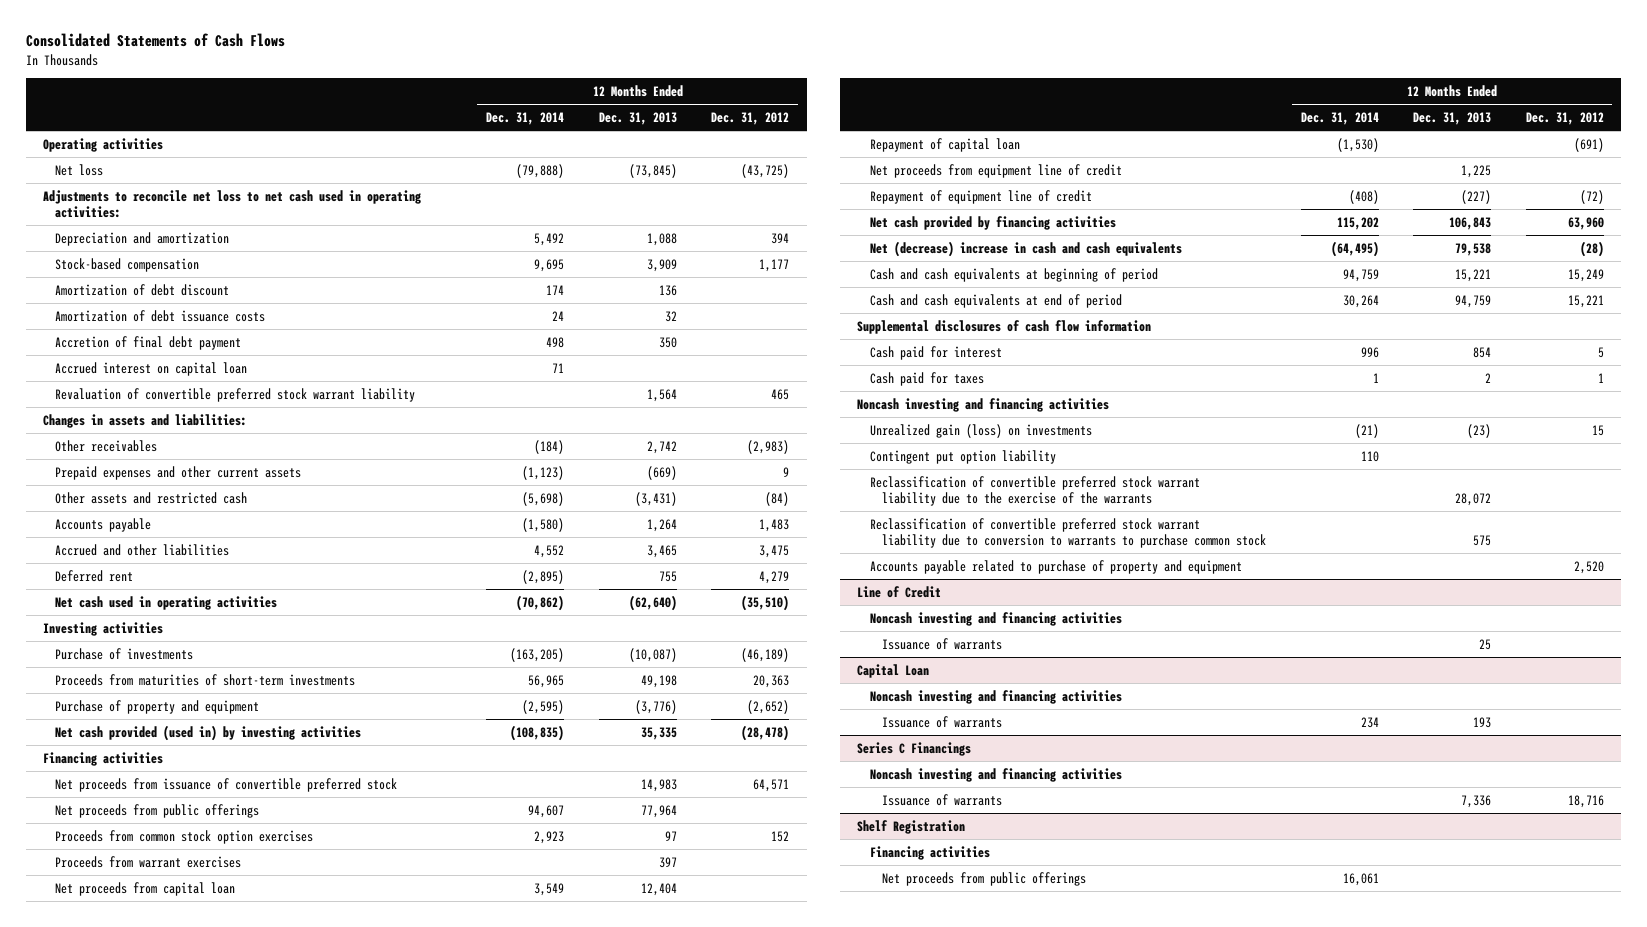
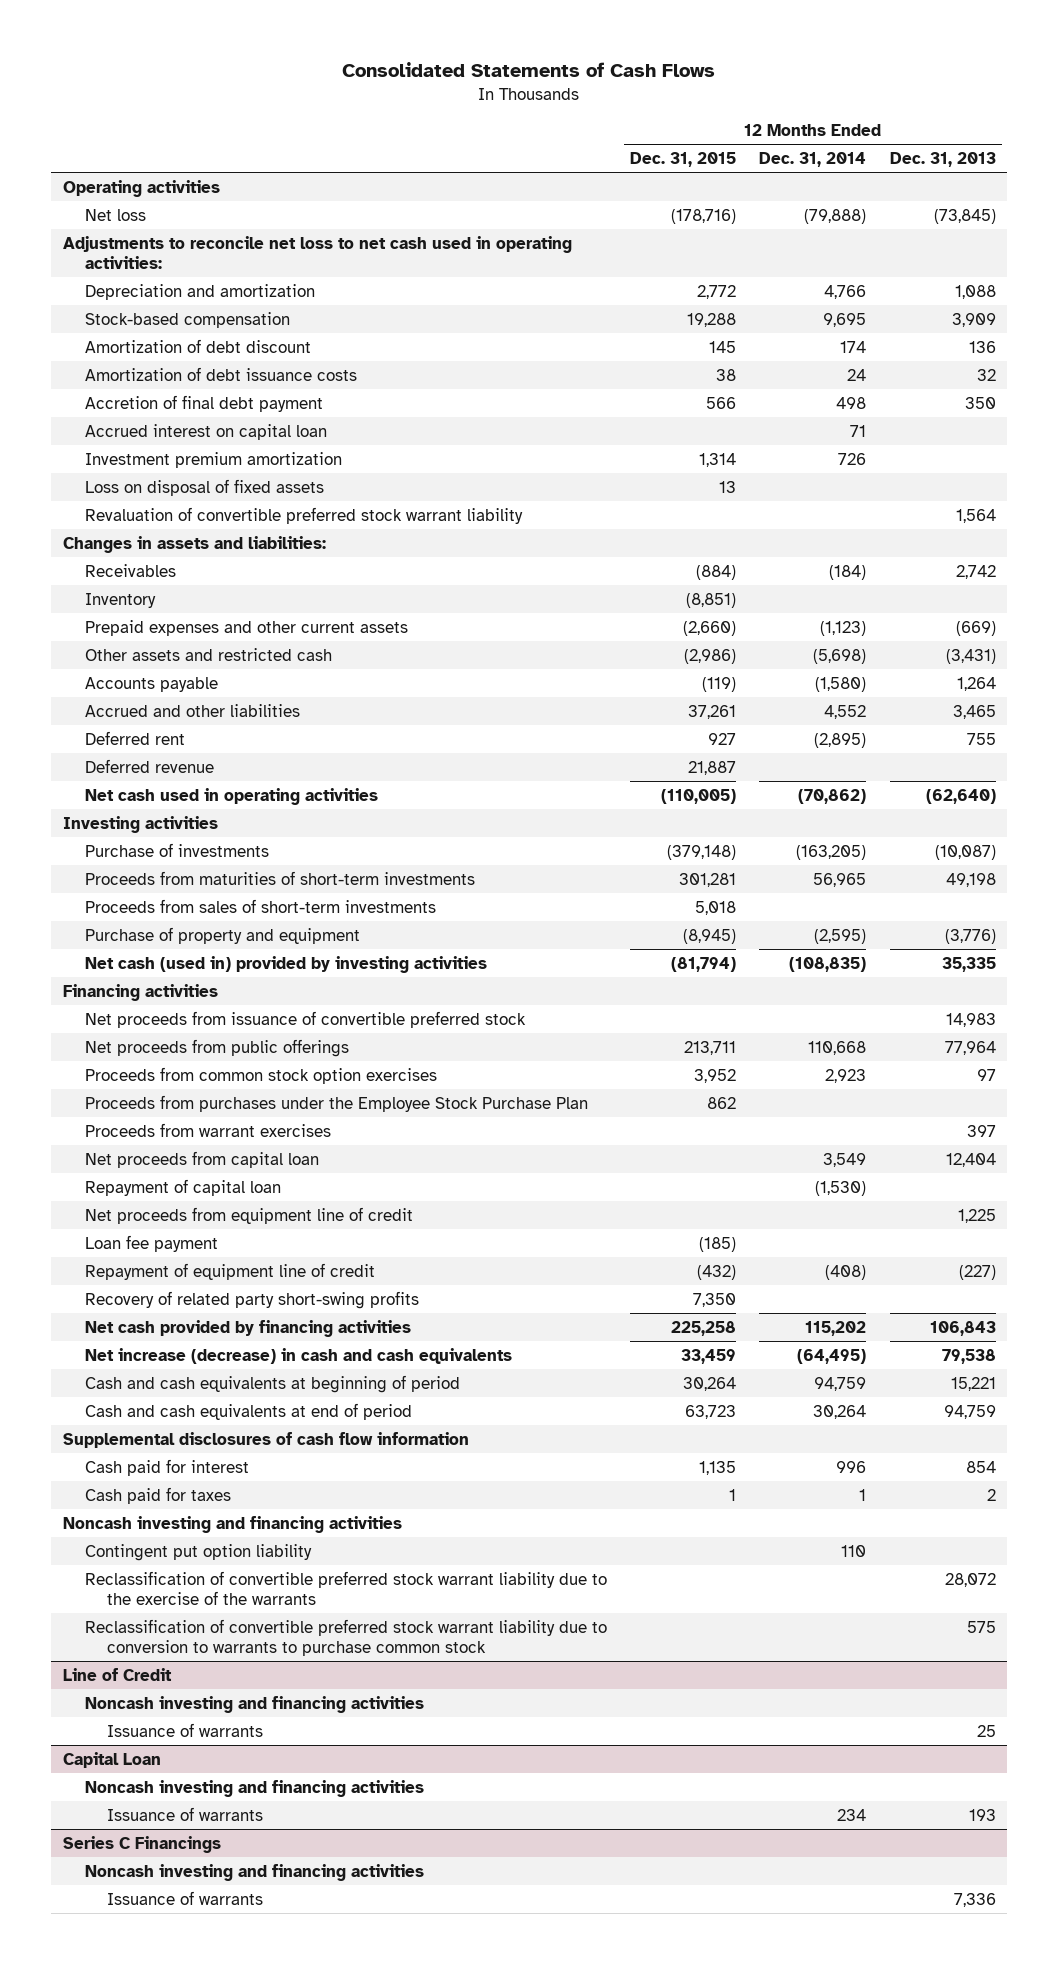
- | 12 Months Ended Dec. 31, 2014 | 12 Months Ended Dec. 31, 2013 | 12 Months Ended Dec. 31, 2012
+ | 12 Months Ended Dec. 31, 2015 | 12 Months Ended Dec. 31, 2014 | 12 Months Ended Dec. 31, 2013
- Depreciation and amortization | 5,492 | 1,088 | 394
+ Depreciation and amortization | 2,772 | 4,766 | 1,088
+ Investment premium amortization | 1,314 | 726 |
+ Loss on disposal of fixed assets | 13 | |
- Other receivables | (184) | 2,742 | (2,983)
+ Receivables | (884) | (184) | 2,742
+ Inventory | (8,851) | |
+ Deferred revenue | 21,887 | |
+ Proceeds from sales of short-term investments | 5,018 | |
- Net cash provided (used in) by investing activities | (108,835) | 35,335 | (28,478)
+ Net cash (used in) provided by investing activities | (81,794) | (108,835) | 35,335
- Net proceeds from public offerings | 94,607 | 77,964 |
+ Net proceeds from public offerings | 213,711 | 110,668 | 77,964
+ Proceeds from purchases under the Employee Stock Purchase Plan | 862 | |
+ Loan fee payment | (185) | |
+ Recovery of related party short-swing profits | 7,350 | |
- Net (decrease) increase in cash and cash equivalents | (64,495) | 79,538 | (28)
+ Net increase (decrease) in cash and cash equivalents | 33,459 | (64,495) | 79,538
- Unrealized gain (loss) on investments | (21) | (23) | 15
- Accounts payable related to purchase of property and equipment | | | 2,520
- Shelf Registration
- Financing activities
- Net proceeds from public offerings | 16,061 | |

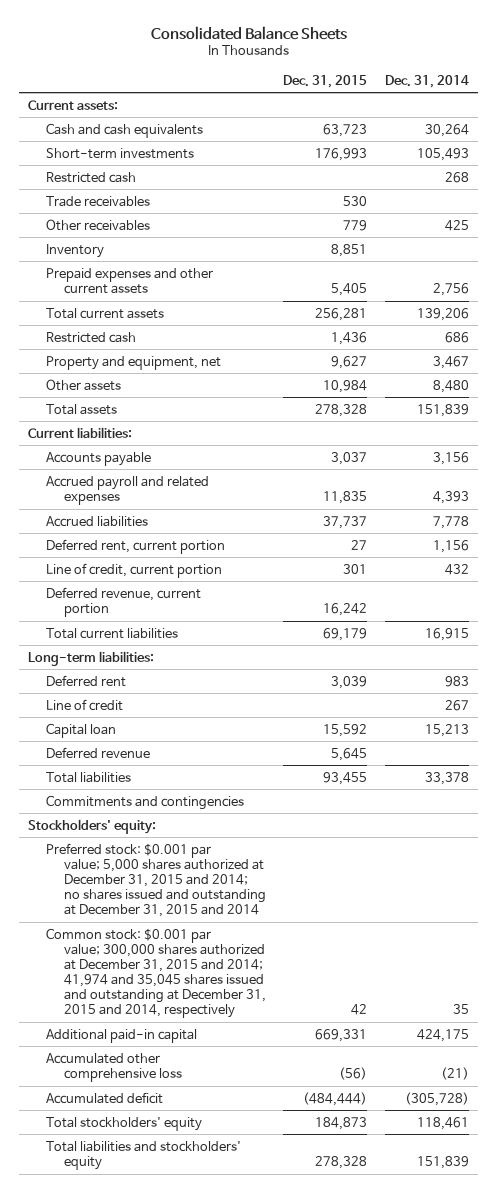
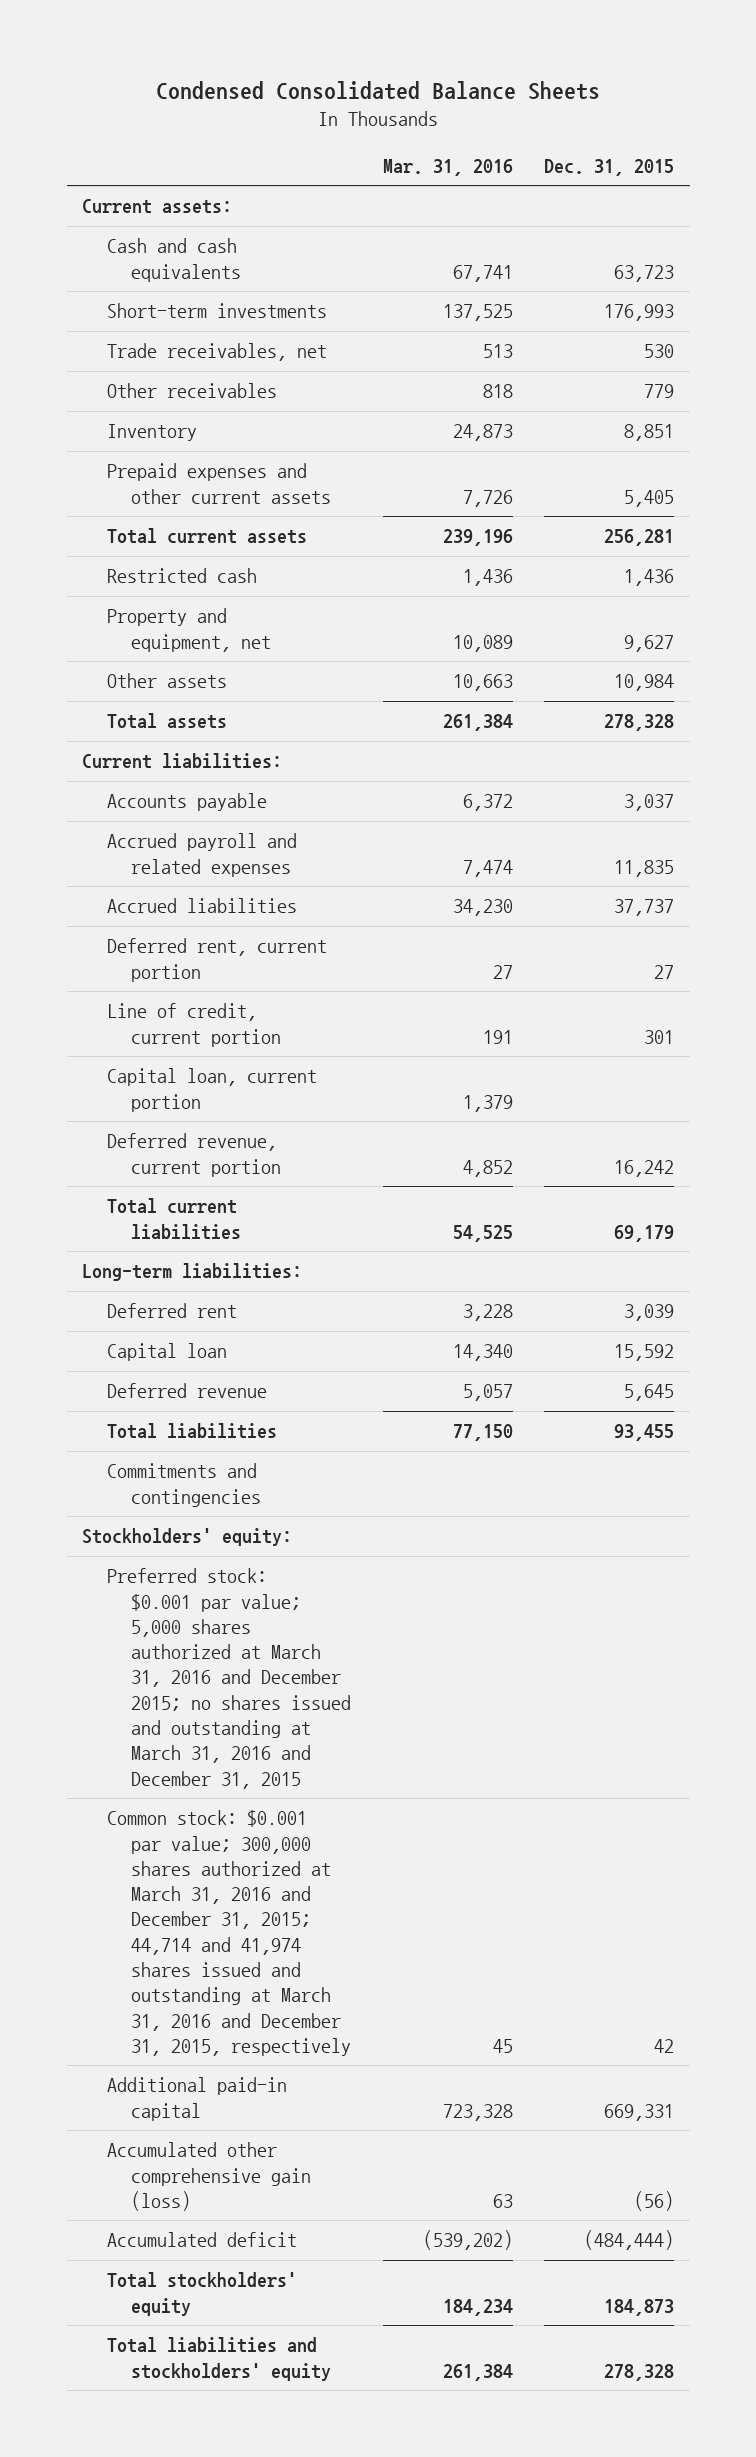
- Consolidated Balance Sheets
+ Condensed Consolidated Balance Sheets
- | Dec. 31, 2015 | Dec. 31, 2014
+ | Mar. 31, 2016 | Dec. 31, 2015
- Restricted cash | | 268
- Trade receivables | 530 |
+ Trade receivables, net | 513 | 530
+ Capital loan, current portion | 1,379 |
- Line of credit | | 267
- Preferred stock: $0.001 par value; 5,000 shares authorized at December 31, 2015 and 2014; no shares issued and outstanding at December 31, 2015 and 2014
- Common stock: $0.001 par value; 300,000 shares authorized at December 31, 2015 and 2014; 41,974 and 35,045 shares issued and outstanding at December 31, 2015 and 2014, respectively | 42 | 35
+ Preferred stock: $0.001 par value; 5,000 shares authorized at March 31, 2016 and December 2015; no shares issued and outstanding at March 31, 2016 and December 31, 2015
+ Common stock: $0.001 par value; 300,000 shares authorized at March 31, 2016 and December 31, 2015; 44,714 and 41,974 shares issued and outstanding at March 31, 2016 and December 31, 2015, respectively | 45 | 42
- Accumulated other comprehensive loss | (56) | (21)
+ Accumulated other comprehensive gain (loss) | 63 | (56)

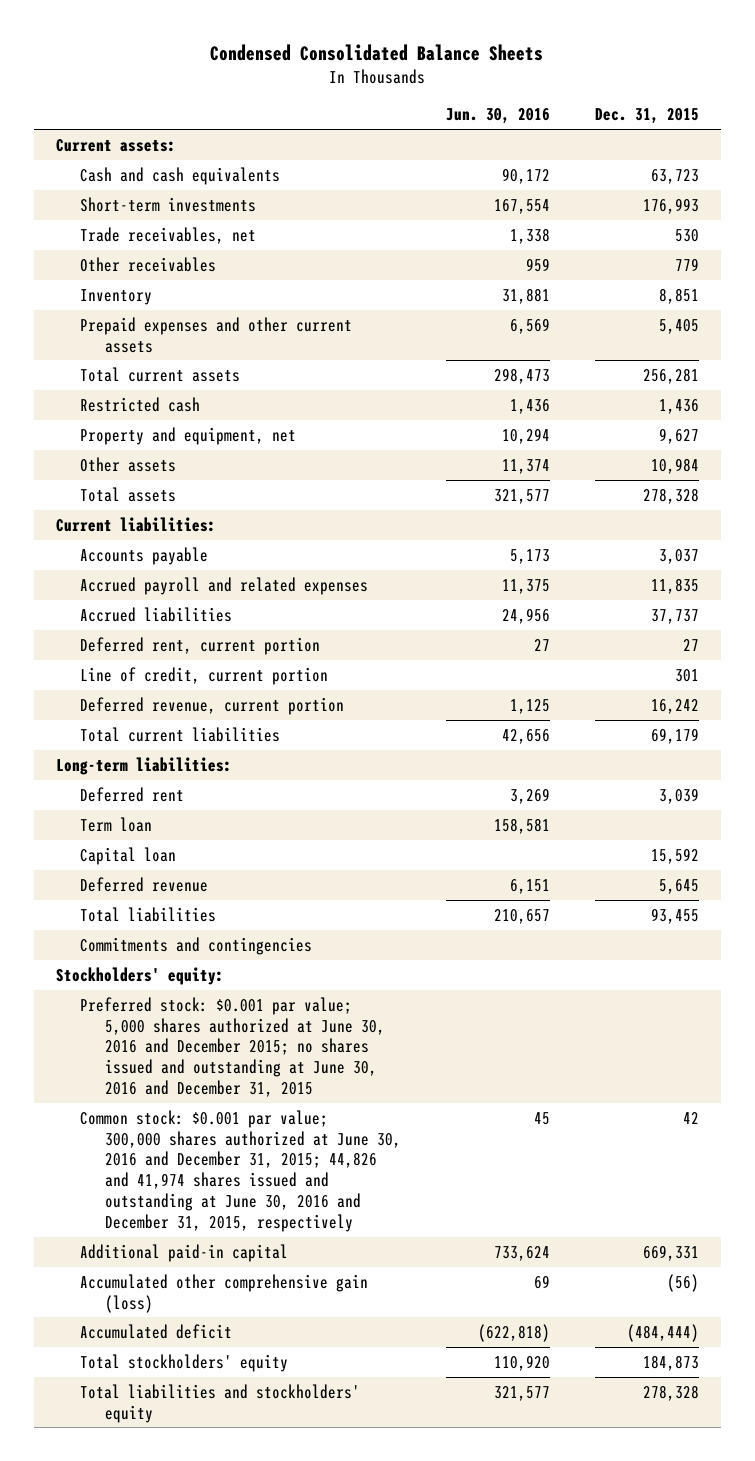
- | Mar. 31, 2016 | Dec. 31, 2015
+ | Jun. 30, 2016 | Dec. 31, 2015
- Capital loan, current portion | 1,379 |
+ Term loan | 158,581 |
- Preferred stock: $0.001 par value; 5,000 shares authorized at March 31, 2016 and December 2015; no shares issued and outstanding at March 31, 2016 and December 31, 2015
- Common stock: $0.001 par value; 300,000 shares authorized at March 31, 2016 and December 31, 2015; 44,714 and 41,974 shares issued and outstanding at March 31, 2016 and December 31, 2015, respectively | 45 | 42
+ Preferred stock: $0.001 par value; 5,000 shares authorized at June 30, 2016 and December 2015; no shares issued and outstanding at June 30, 2016 and December 31, 2015
+ Common stock: $0.001 par value; 300,000 shares authorized at June 30, 2016 and December 31, 2015; 44,826 and 41,974 shares issued and outstanding at June 30, 2016 and December 31, 2015, respectively | 45 | 42

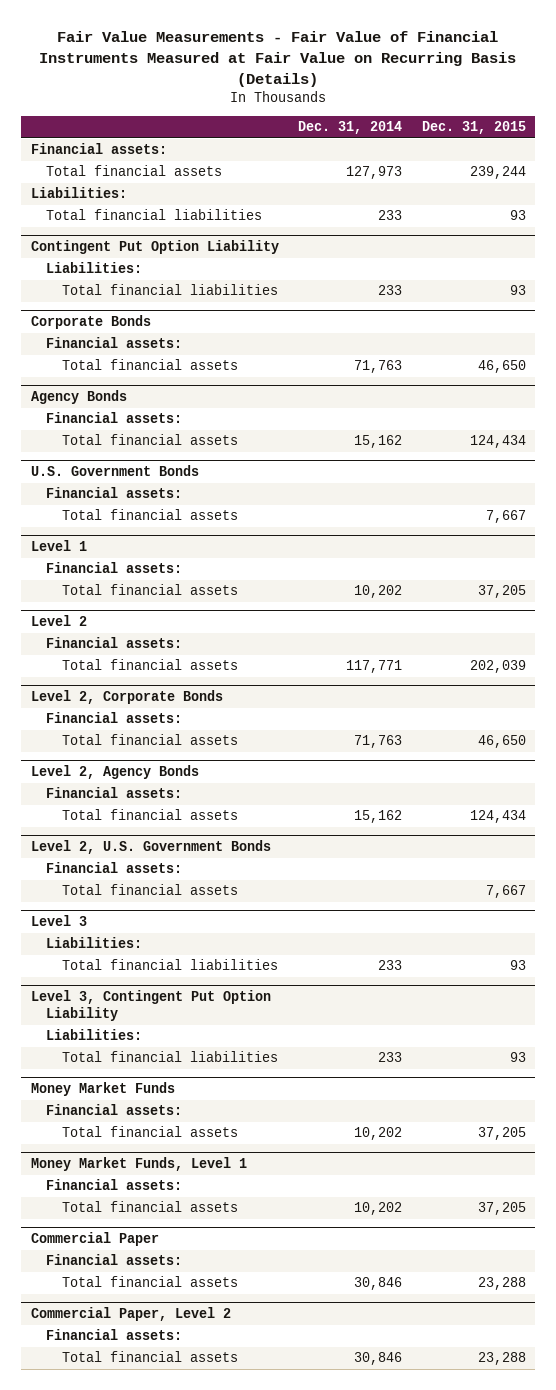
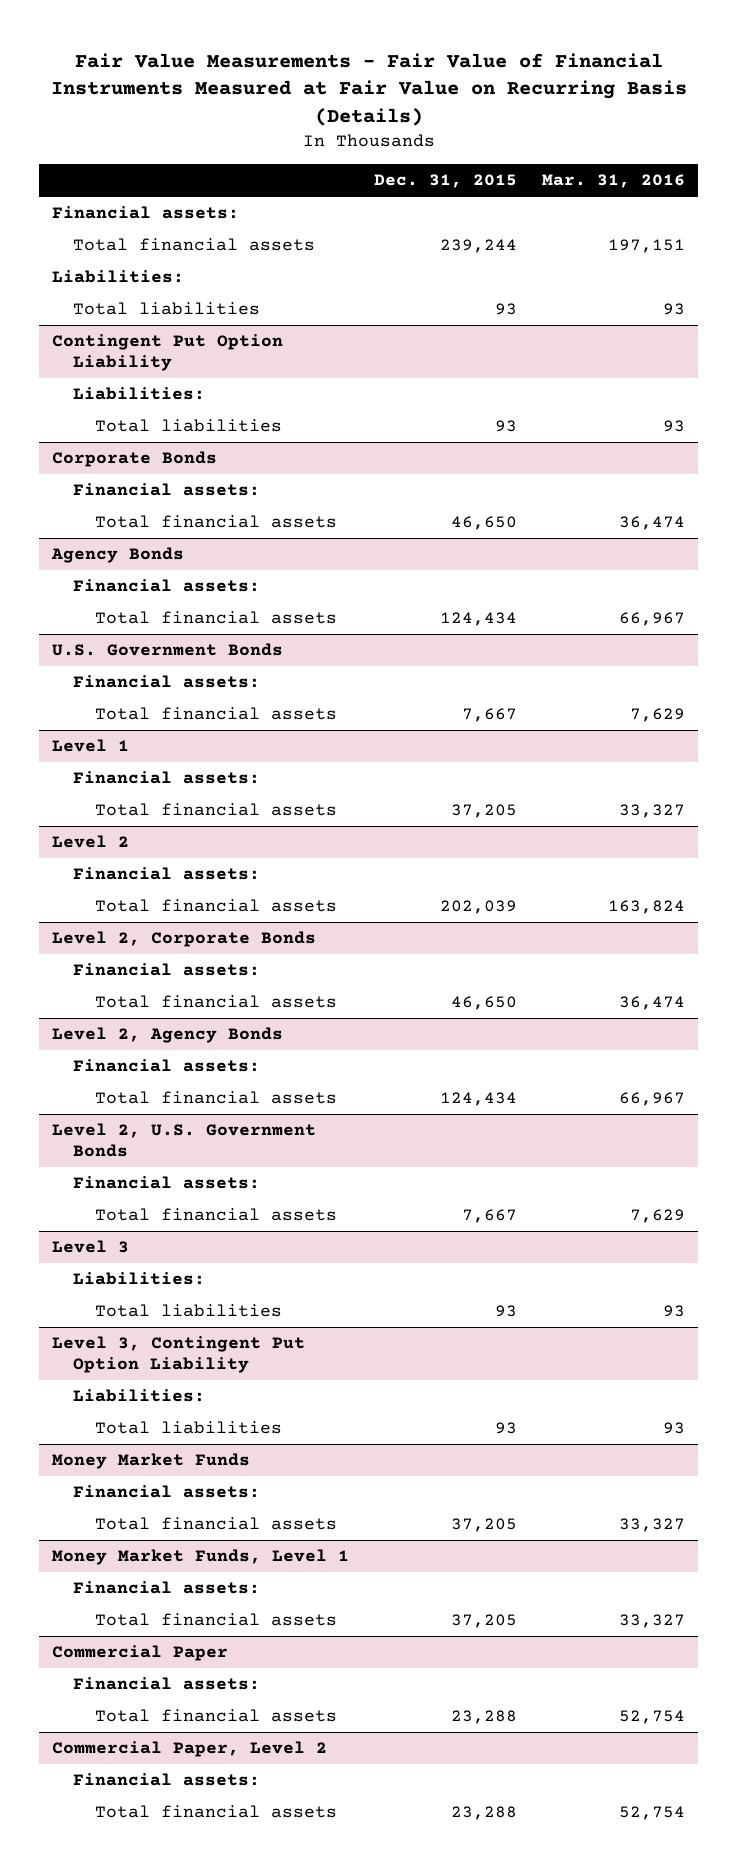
- | Dec. 31, 2014 | Dec. 31, 2015
+ | Dec. 31, 2015 | Mar. 31, 2016
- Total financial liabilities | 233 | 93
+ Total liabilities | 93 | 93
@ Contingent Put Option Liability
- Total financial liabilities | 233 | 93
+ Total liabilities | 93 | 93
@ Level 3
- Total financial liabilities | 233 | 93
+ Total liabilities | 93 | 93
@ Level 3, Contingent Put Option Liability
- Total financial liabilities | 233 | 93
+ Total liabilities | 93 | 93

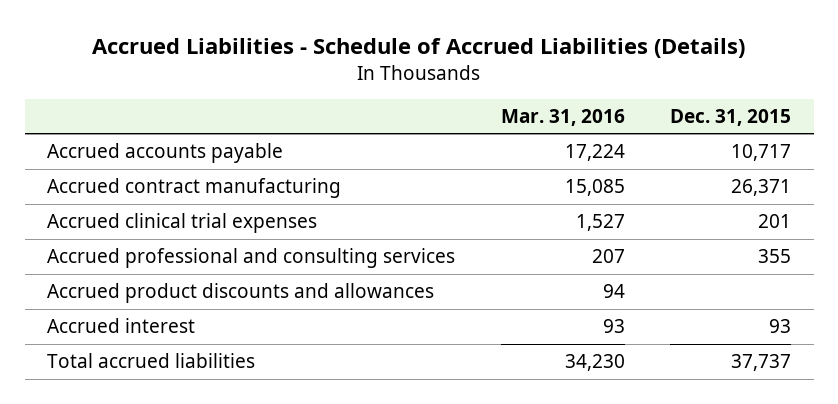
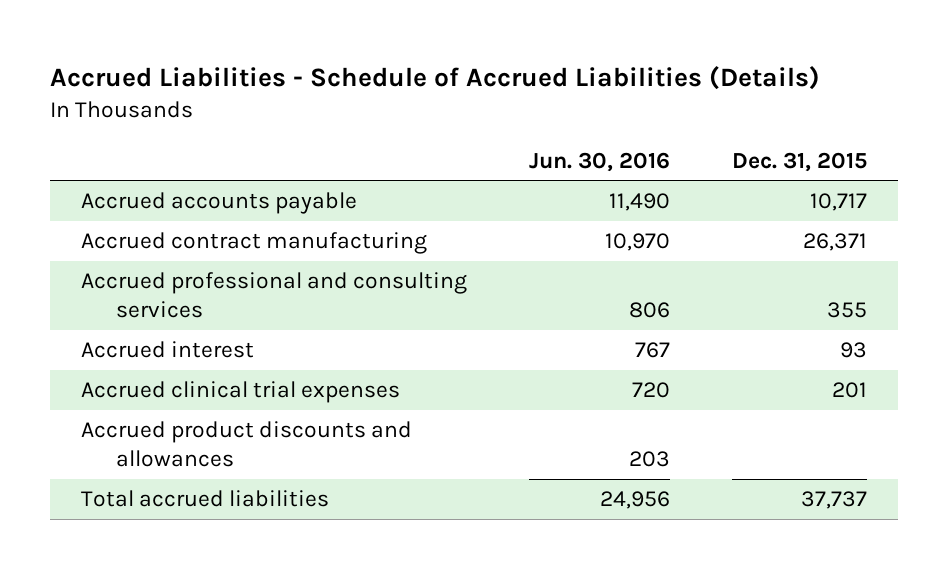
- | Mar. 31, 2016 | Dec. 31, 2015
+ | Jun. 30, 2016 | Dec. 31, 2015
moved down: Accrued clinical trial expenses | 720 | 201
moved down: Accrued product discounts and allowances | 203 |

